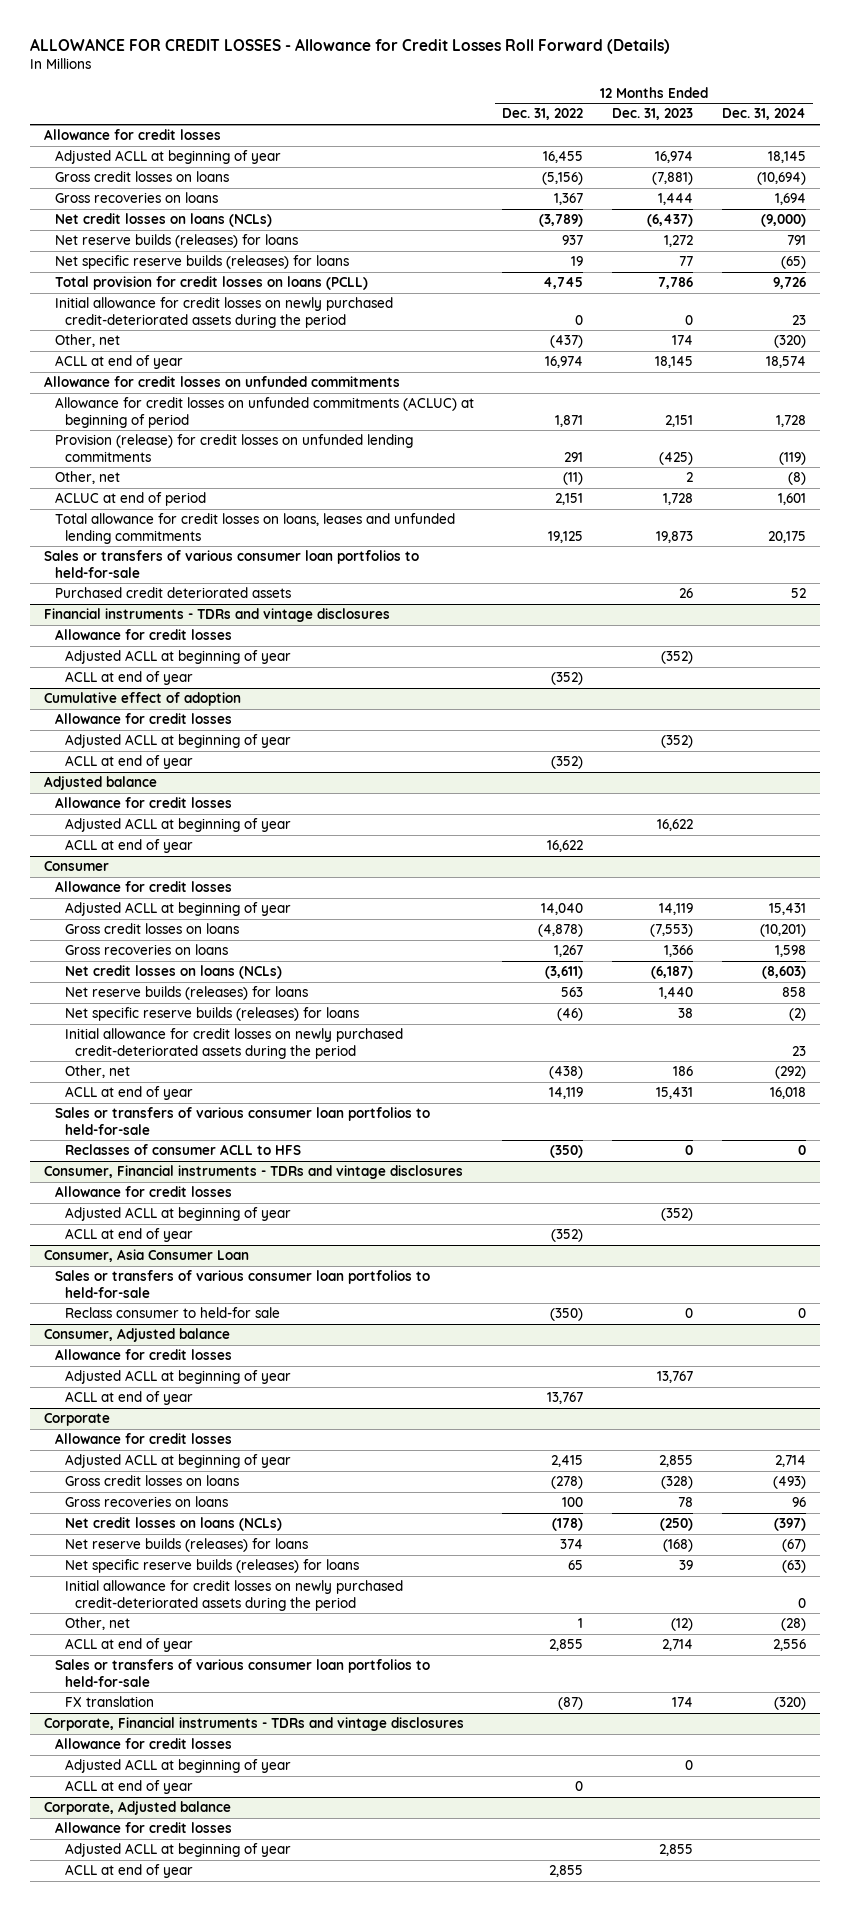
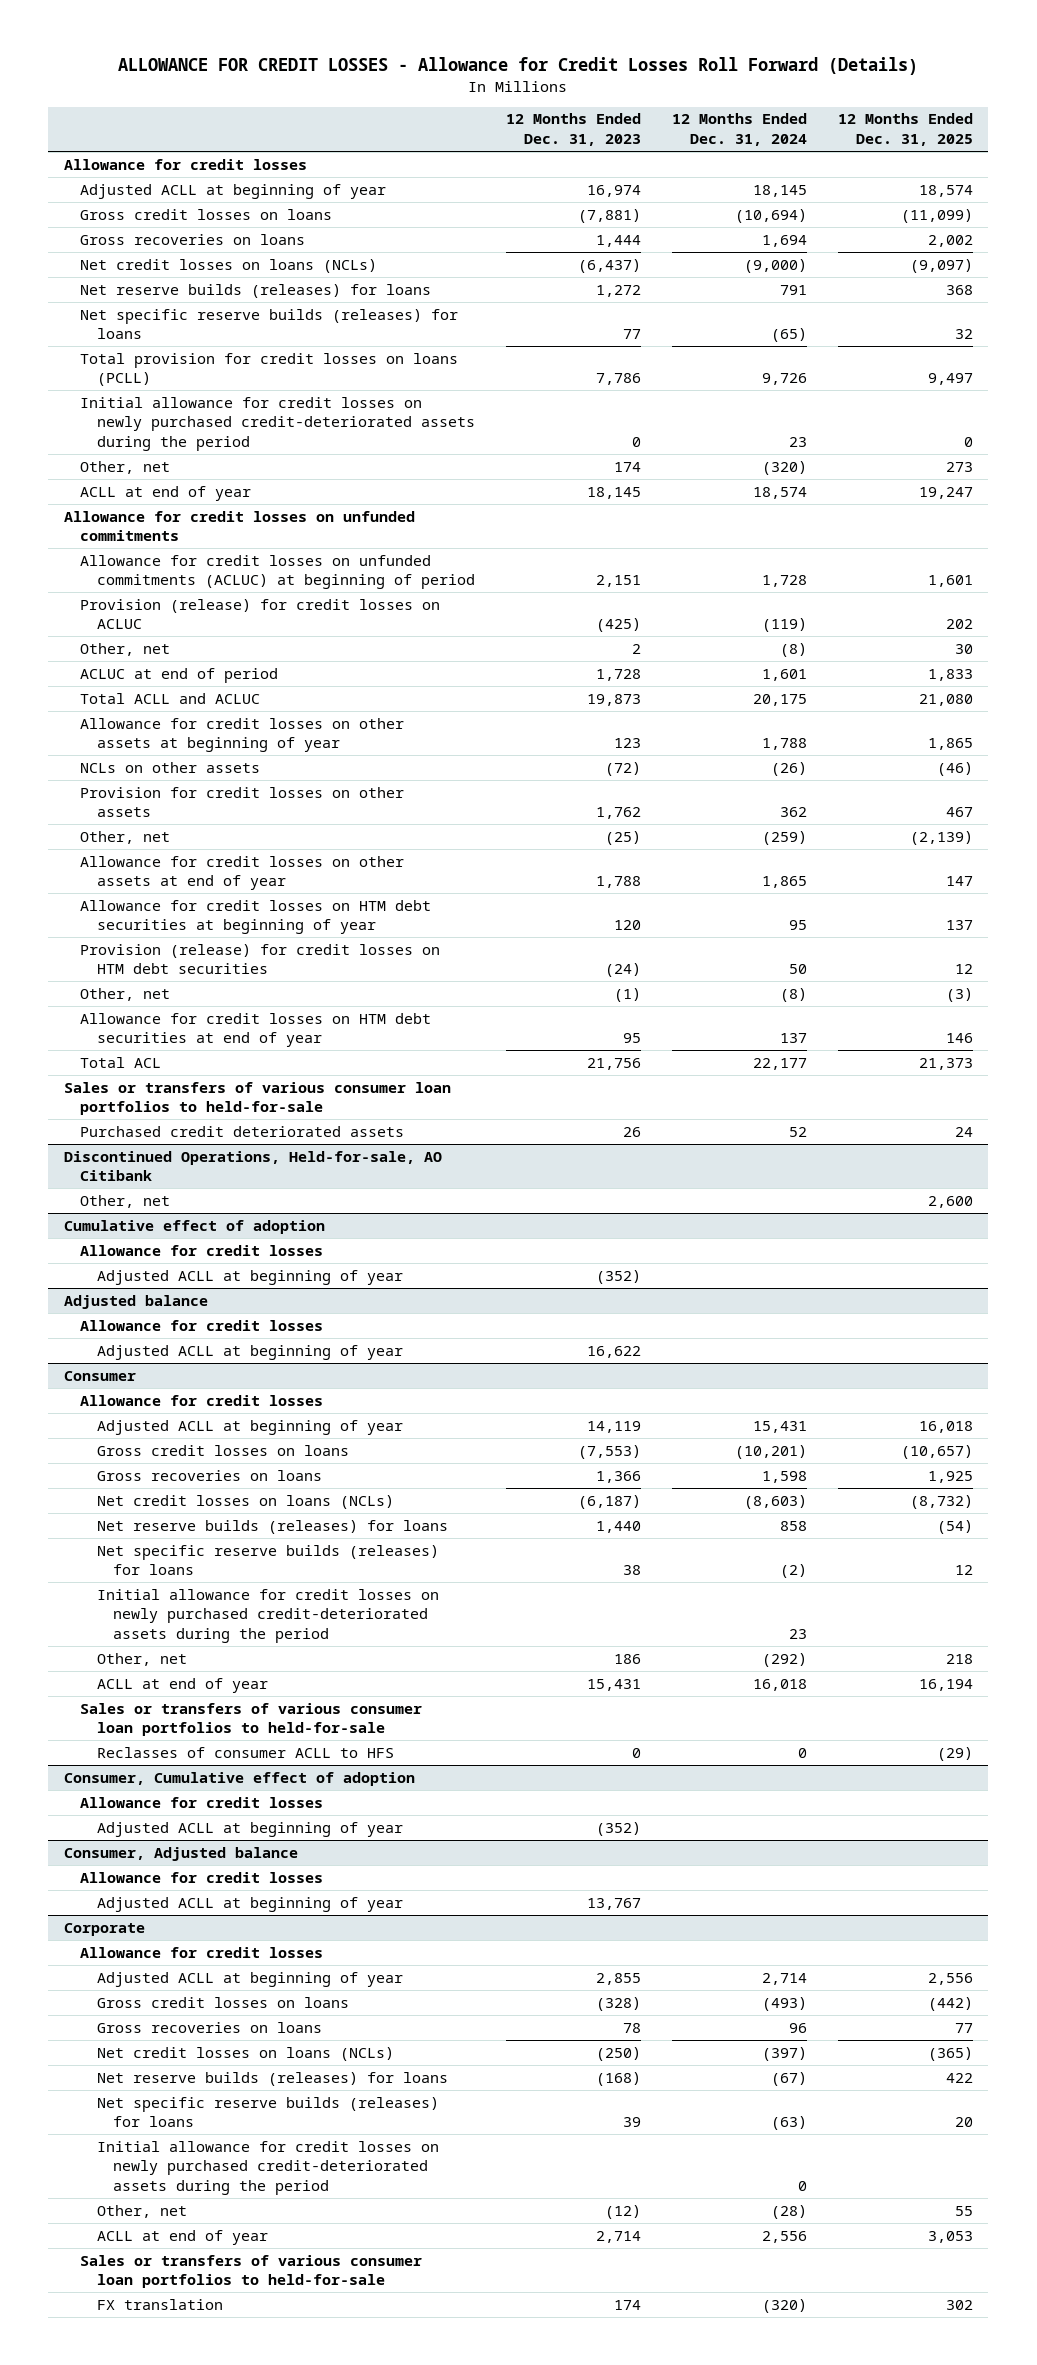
- | 12 Months Ended Dec. 31, 2022 | 12 Months Ended Dec. 31, 2023 | 12 Months Ended Dec. 31, 2024
+ | 12 Months Ended Dec. 31, 2023 | 12 Months Ended Dec. 31, 2024 | 12 Months Ended Dec. 31, 2025
- Provision (release) for credit losses on unfunded lending commitments | 291 | (425) | (119)
+ Provision (release) for credit losses on ACLUC | (425) | (119) | 202
- Total allowance for credit losses on loans, leases and unfunded lending commitments | 19,125 | 19,873 | 20,175
+ Total ACLL and ACLUC | 19,873 | 20,175 | 21,080
+ Allowance for credit losses on other assets at beginning of year | 123 | 1,788 | 1,865
+ NCLs on other assets | (72) | (26) | (46)
+ Provision for credit losses on other assets | 1,762 | 362 | 467
+ Other, net | (25) | (259) | (2,139)
+ Allowance for credit losses on other assets at end of year | 1,788 | 1,865 | 147
+ Allowance for credit losses on HTM debt securities at beginning of year | 120 | 95 | 137
+ Provision (release) for credit losses on HTM debt securities | (24) | 50 | 12
+ Other, net | (1) | (8) | (3)
+ Allowance for credit losses on HTM debt securities at end of year | 95 | 137 | 146
+ Total ACL | 21,756 | 22,177 | 21,373
- Financial instruments - TDRs and vintage disclosures
- Allowance for credit losses
- Adjusted ACLL at beginning of year | | (352) |
- ACLL at end of year | (352) | |
+ Discontinued Operations, Held-for-sale, AO Citibank
+ Other, net | | | 2,600
@ Cumulative effect of adoption
- ACLL at end of year | (352) | |
@ Adjusted balance
- ACLL at end of year | 16,622 | |
- Consumer, Financial instruments - TDRs and vintage disclosures
+ Consumer, Cumulative effect of adoption
- ACLL at end of year | (352) | |
- Consumer, Asia Consumer Loan
- Sales or transfers of various consumer loan portfolios to held-for-sale
- Reclass consumer to held-for sale | (350) | 0 | 0
@ Consumer, Adjusted balance
- ACLL at end of year | 13,767 | |
- Corporate, Financial instruments - TDRs and vintage disclosures
- Allowance for credit losses
- Adjusted ACLL at beginning of year | | 0 |
- ACLL at end of year | 0 | |
- Corporate, Adjusted balance
- Allowance for credit losses
- Adjusted ACLL at beginning of year | | 2,855 |
- ACLL at end of year | 2,855 | |

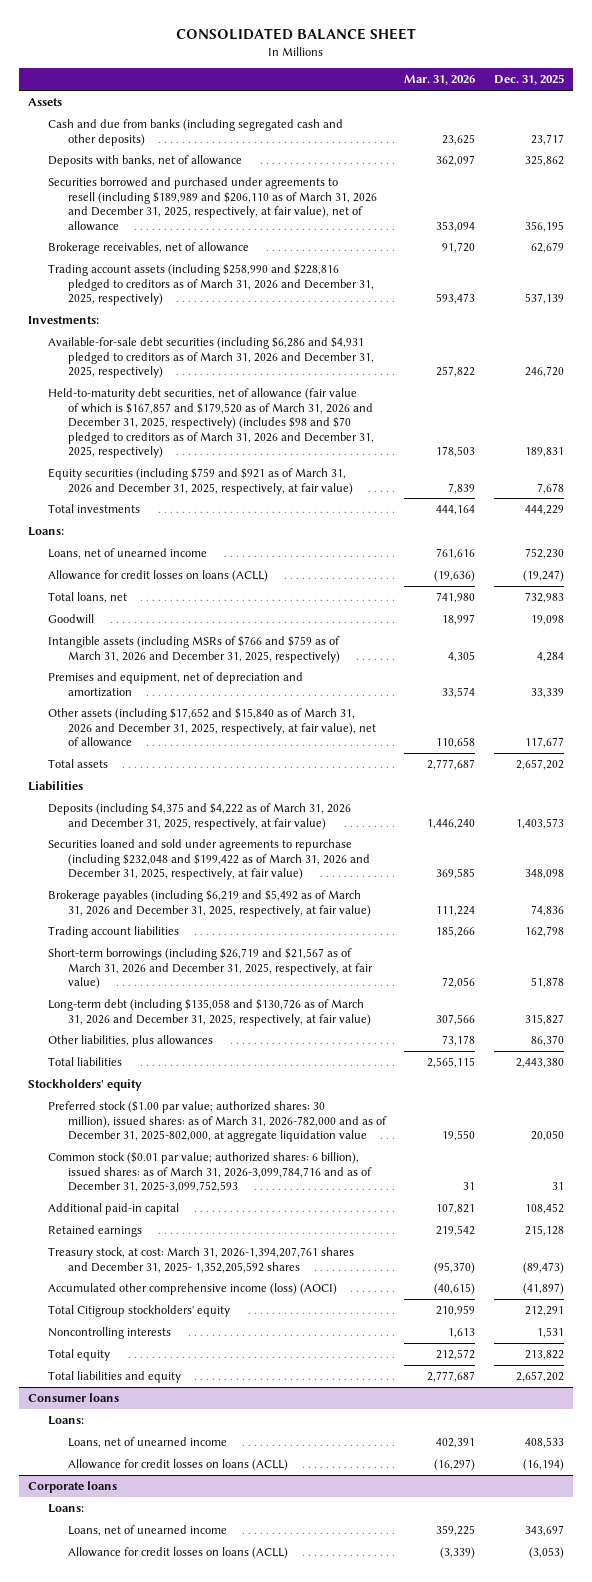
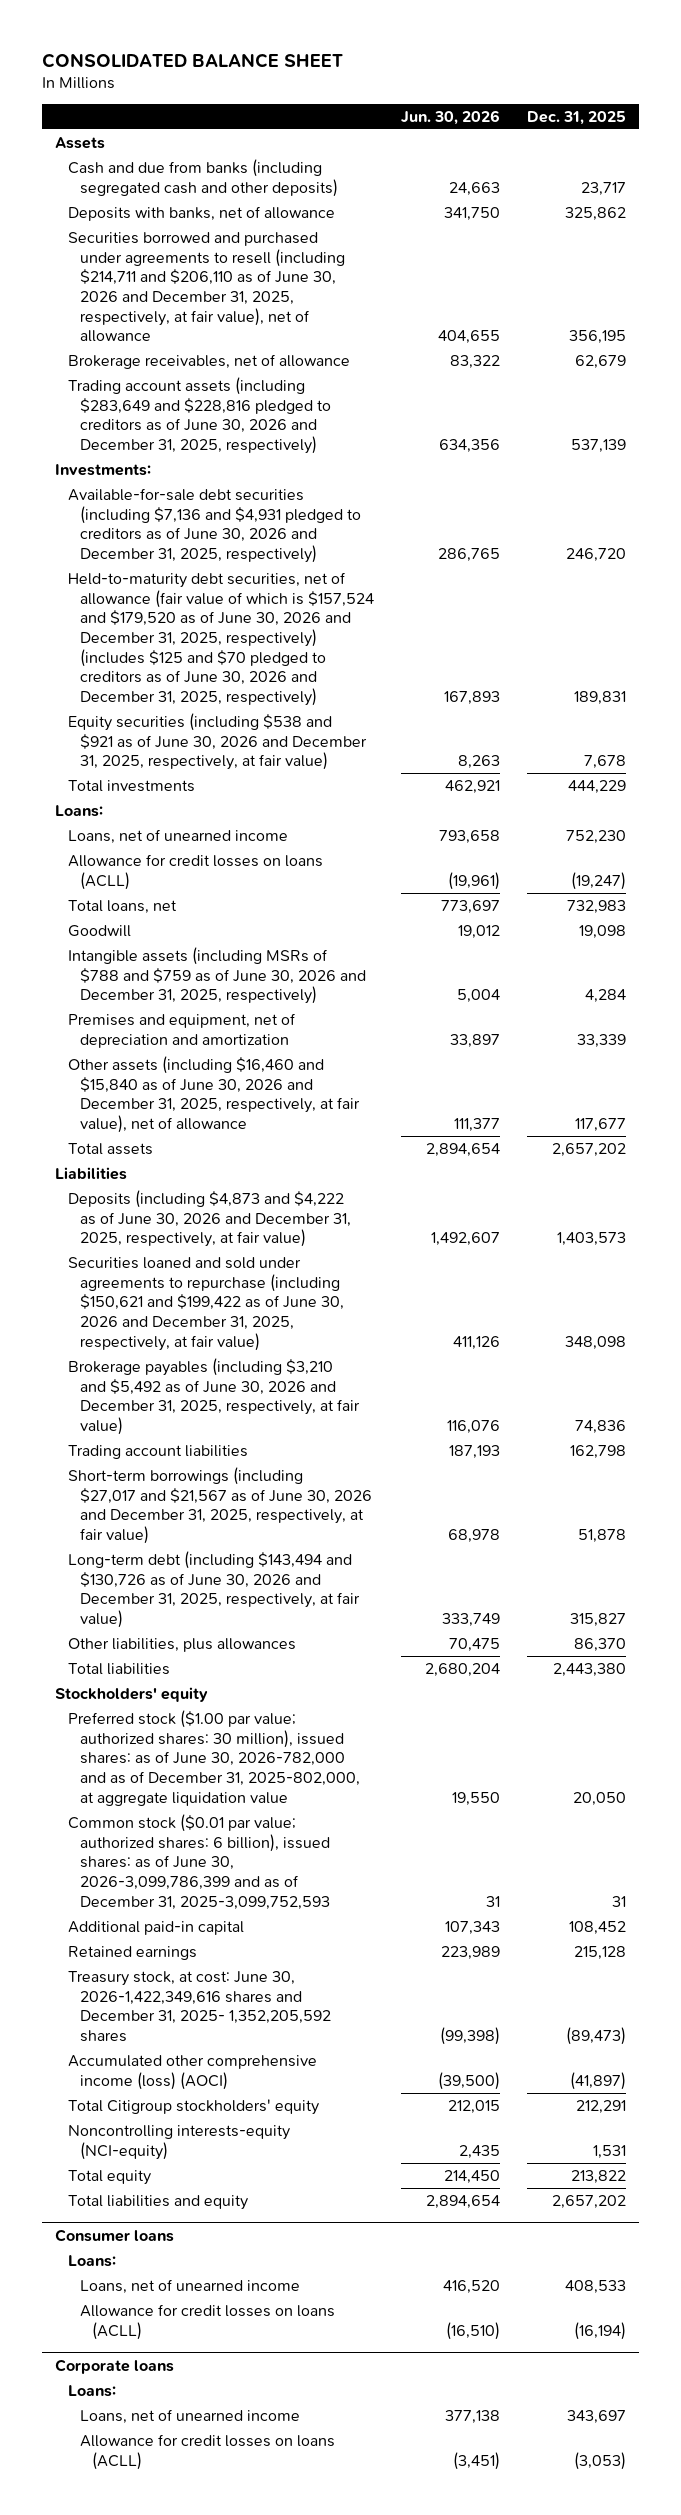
- | Mar. 31, 2026 | Dec. 31, 2025
+ | Jun. 30, 2026 | Dec. 31, 2025
- Securities borrowed and purchased under agreements to resell (including $189,989 and $206,110 as of March 31, 2026 and December 31, 2025, respectively, at fair value), net of allowance | 353,094 | 356,195
+ Securities borrowed and purchased under agreements to resell (including $214,711 and $206,110 as of June 30, 2026 and December 31, 2025, respectively, at fair value), net of allowance | 404,655 | 356,195
- Trading account assets (including $258,990 and $228,816 pledged to creditors as of March 31, 2026 and December 31, 2025, respectively) | 593,473 | 537,139
+ Trading account assets (including $283,649 and $228,816 pledged to creditors as of June 30, 2026 and December 31, 2025, respectively) | 634,356 | 537,139
- Available-for-sale debt securities (including $6,286 and $4,931 pledged to creditors as of March 31, 2026 and December 31, 2025, respectively) | 257,822 | 246,720
- Held-to-maturity debt securities, net of allowance (fair value of which is $167,857 and $179,520 as of March 31, 2026 and December 31, 2025, respectively) (includes $98 and $70 pledged to creditors as of March 31, 2026 and December 31, 2025, respectively) | 178,503 | 189,831
- Equity securities (including $759 and $921 as of March 31, 2026 and December 31, 2025, respectively, at fair value) | 7,839 | 7,678
+ Available-for-sale debt securities (including $7,136 and $4,931 pledged to creditors as of June 30, 2026 and December 31, 2025, respectively) | 286,765 | 246,720
+ Held-to-maturity debt securities, net of allowance (fair value of which is $157,524 and $179,520 as of June 30, 2026 and December 31, 2025, respectively) (includes $125 and $70 pledged to creditors as of June 30, 2026 and December 31, 2025, respectively) | 167,893 | 189,831
+ Equity securities (including $538 and $921 as of June 30, 2026 and December 31, 2025, respectively, at fair value) | 8,263 | 7,678
- Intangible assets (including MSRs of $766 and $759 as of March 31, 2026 and December 31, 2025, respectively) | 4,305 | 4,284
+ Intangible assets (including MSRs of $788 and $759 as of June 30, 2026 and December 31, 2025, respectively) | 5,004 | 4,284
- Other assets (including $17,652 and $15,840 as of March 31, 2026 and December 31, 2025, respectively, at fair value), net of allowance | 110,658 | 117,677
+ Other assets (including $16,460 and $15,840 as of June 30, 2026 and December 31, 2025, respectively, at fair value), net of allowance | 111,377 | 117,677
- Deposits (including $4,375 and $4,222 as of March 31, 2026 and December 31, 2025, respectively, at fair value) | 1,446,240 | 1,403,573
- Securities loaned and sold under agreements to repurchase (including $232,048 and $199,422 as of March 31, 2026 and December 31, 2025, respectively, at fair value) | 369,585 | 348,098
- Brokerage payables (including $6,219 and $5,492 as of March 31, 2026 and December 31, 2025, respectively, at fair value) | 111,224 | 74,836
+ Deposits (including $4,873 and $4,222 as of June 30, 2026 and December 31, 2025, respectively, at fair value) | 1,492,607 | 1,403,573
+ Securities loaned and sold under agreements to repurchase (including $150,621 and $199,422 as of June 30, 2026 and December 31, 2025, respectively, at fair value) | 411,126 | 348,098
+ Brokerage payables (including $3,210 and $5,492 as of June 30, 2026 and December 31, 2025, respectively, at fair value) | 116,076 | 74,836
- Short-term borrowings (including $26,719 and $21,567 as of March 31, 2026 and December 31, 2025, respectively, at fair value) | 72,056 | 51,878
- Long-term debt (including $135,058 and $130,726 as of March 31, 2026 and December 31, 2025, respectively, at fair value) | 307,566 | 315,827
+ Short-term borrowings (including $27,017 and $21,567 as of June 30, 2026 and December 31, 2025, respectively, at fair value) | 68,978 | 51,878
+ Long-term debt (including $143,494 and $130,726 as of June 30, 2026 and December 31, 2025, respectively, at fair value) | 333,749 | 315,827
- Preferred stock ($1.00 par value; authorized shares: 30 million), issued shares: as of March 31, 2026-782,000 and as of December 31, 2025-802,000, at aggregate liquidation value | 19,550 | 20,050
- Common stock ($0.01 par value; authorized shares: 6 billion), issued shares: as of March 31, 2026-3,099,784,716 and as of December 31, 2025-3,099,752,593 | 31 | 31
+ Preferred stock ($1.00 par value; authorized shares: 30 million), issued shares: as of June 30, 2026-782,000 and as of December 31, 2025-802,000, at aggregate liquidation value | 19,550 | 20,050
+ Common stock ($0.01 par value; authorized shares: 6 billion), issued shares: as of June 30, 2026-3,099,786,399 and as of December 31, 2025-3,099,752,593 | 31 | 31
- Treasury stock, at cost: March 31, 2026-1,394,207,761 shares and December 31, 2025- 1,352,205,592 shares | (95,370) | (89,473)
+ Treasury stock, at cost: June 30, 2026-1,422,349,616 shares and December 31, 2025- 1,352,205,592 shares | (99,398) | (89,473)
- Noncontrolling interests | 1,613 | 1,531
+ Noncontrolling interests-equity (NCI-equity) | 2,435 | 1,531

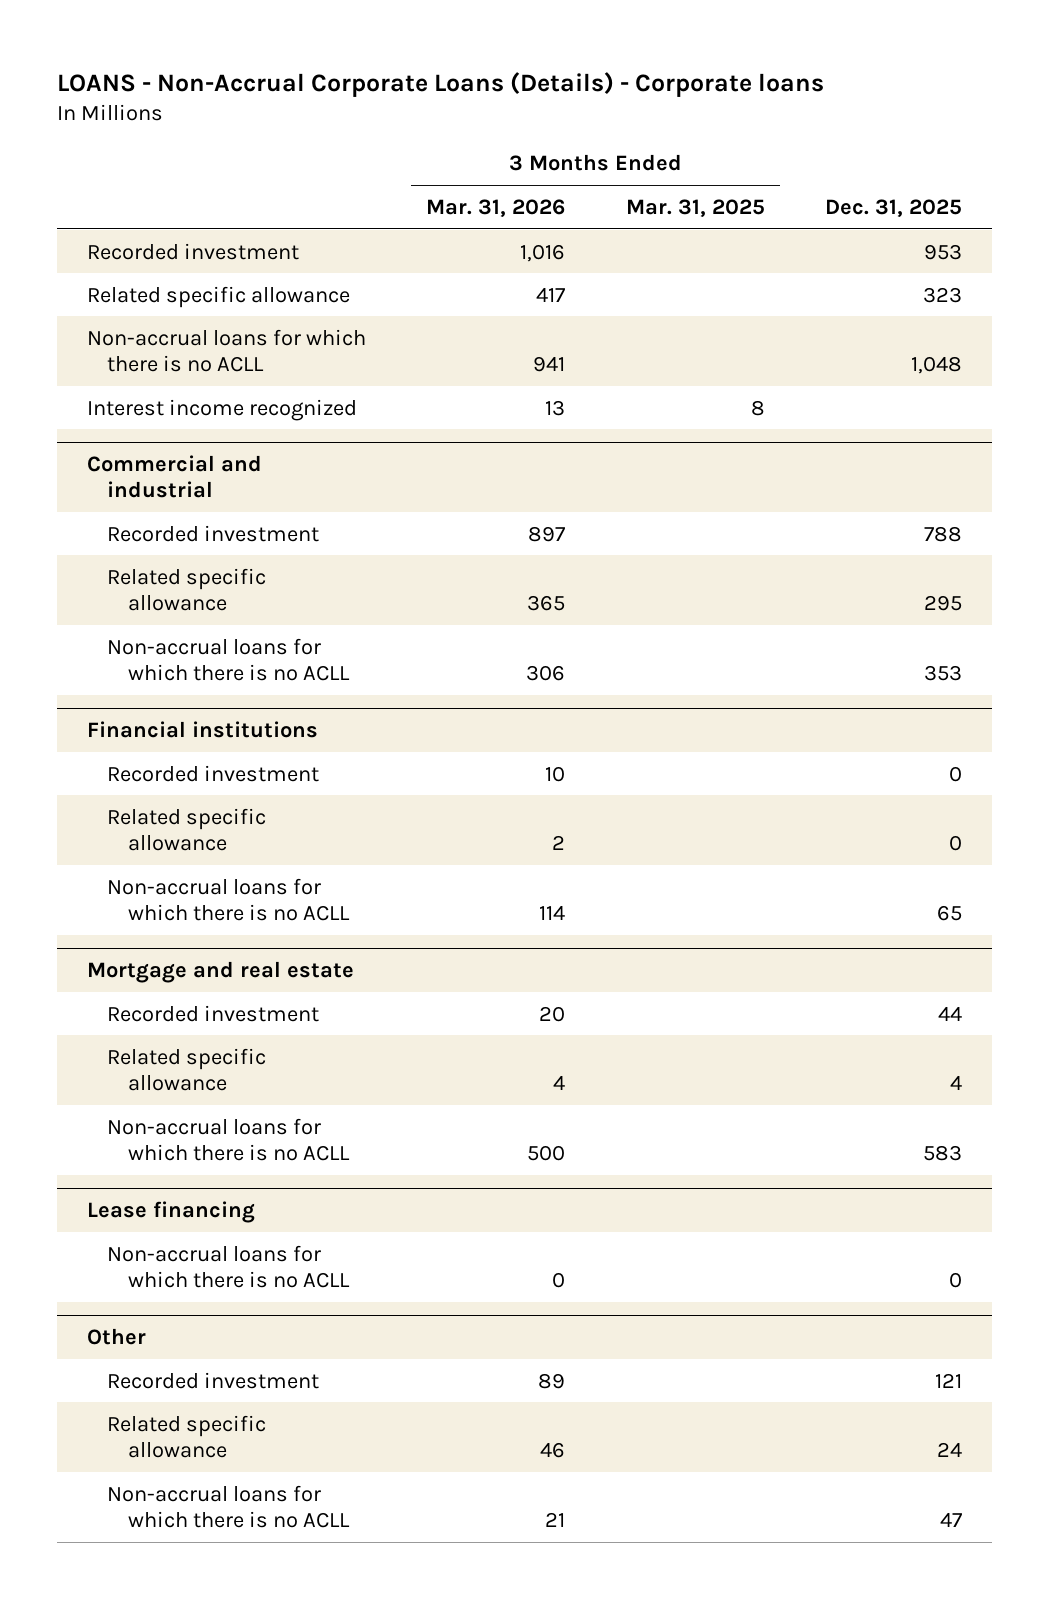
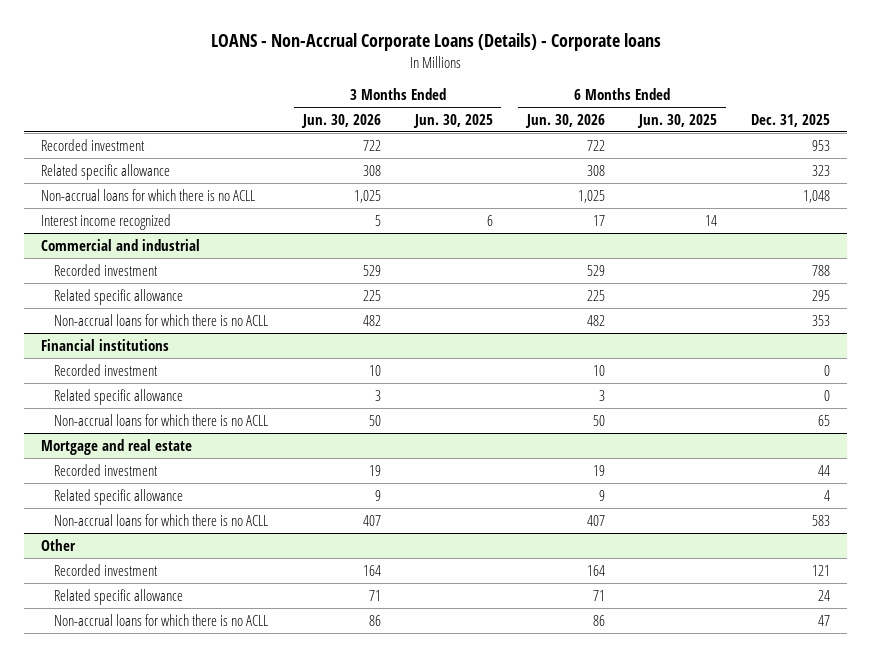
- | 3 Months Ended Mar. 31, 2026 | 3 Months Ended Mar. 31, 2025 | Dec. 31, 2025
+ | 3 Months Ended Jun. 30, 2026 | 3 Months Ended Jun. 30, 2025 | 6 Months Ended Jun. 30, 2026 | 6 Months Ended Jun. 30, 2025 | Dec. 31, 2025
- Lease financing
- Non-accrual loans for which there is no ACLL | 0 | | 0

